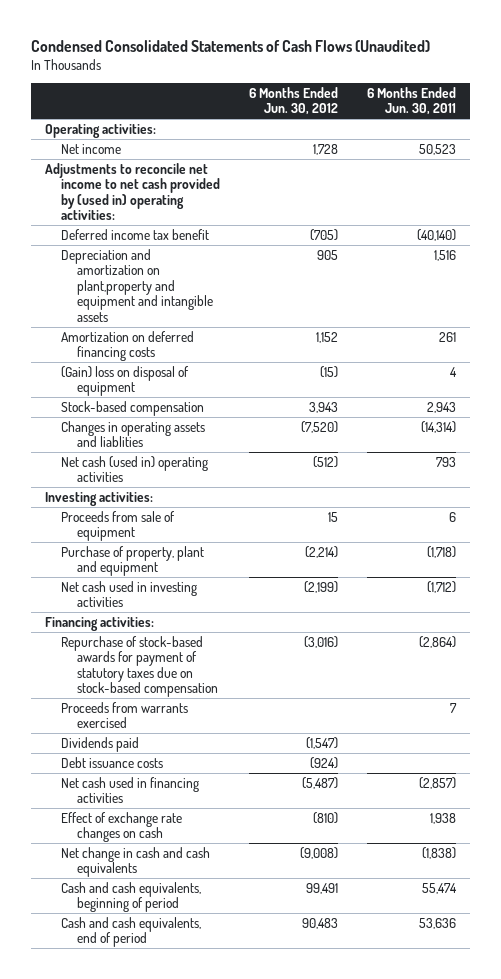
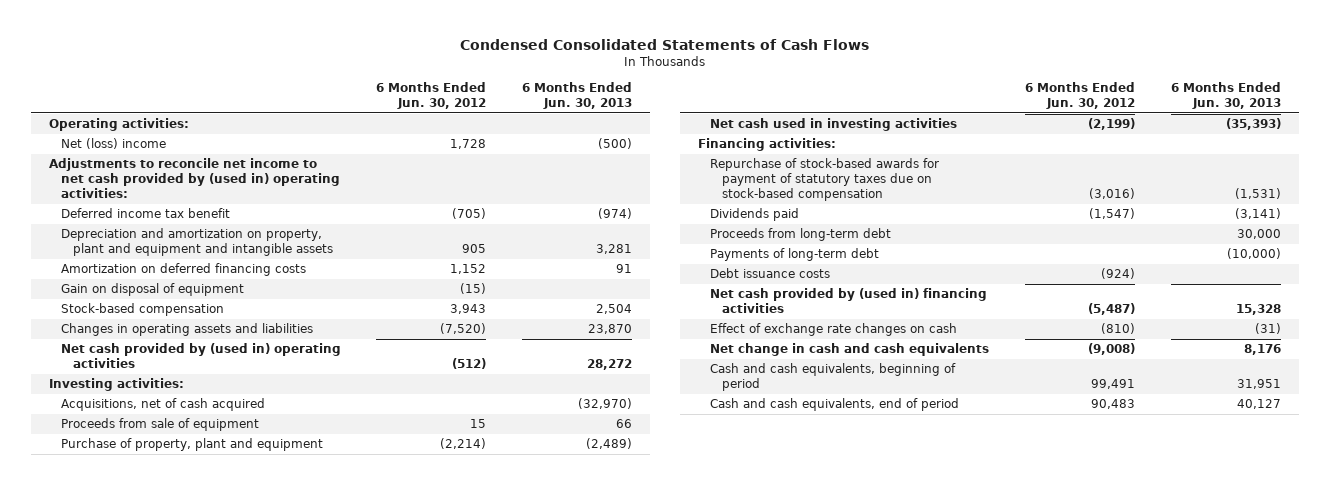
- Condensed Consolidated Statements of Cash Flows (Unaudited)
+ Condensed Consolidated Statements of Cash Flows
- | 6 Months Ended Jun. 30, 2012 | 6 Months Ended Jun. 30, 2011
+ | 6 Months Ended Jun. 30, 2012 | 6 Months Ended Jun. 30, 2013
- Net income | 1,728 | 50,523
+ Net (loss) income | 1,728 | (500)
- Depreciation and amortization on plant,property and equipment and intangible assets | 905 | 1,516
+ Depreciation and amortization on property, plant and equipment and intangible assets | 905 | 3,281
- (Gain) loss on disposal of equipment | (15) | 4
+ Gain on disposal of equipment | (15) |
- Changes in operating assets and liablities | (7,520) | (14,314)
- Net cash (used in) operating activities | (512) | 793
+ Changes in operating assets and liabilities | (7,520) | 23,870
+ Net cash provided by (used in) operating activities | (512) | 28,272
+ Acquisitions, net of cash acquired | | (32,970)
- Proceeds from warrants exercised | | 7
+ Proceeds from long-term debt | | 30,000
+ Payments of long-term debt | | (10,000)
- Net cash used in financing activities | (5,487) | (2,857)
+ Net cash provided by (used in) financing activities | (5,487) | 15,328

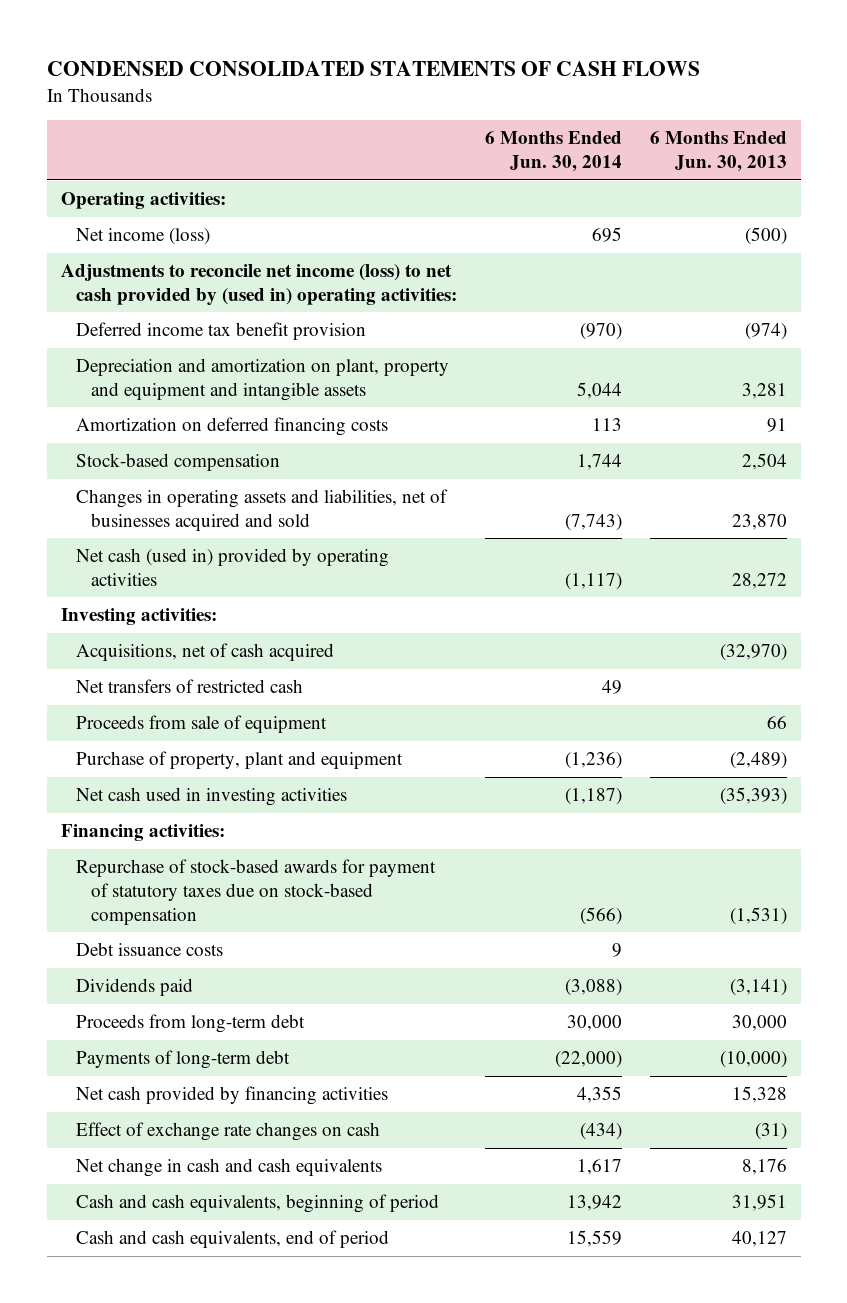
- Condensed Consolidated Statements of Cash Flows
+ CONDENSED CONSOLIDATED STATEMENTS OF CASH FLOWS
- | 6 Months Ended Jun. 30, 2012 | 6 Months Ended Jun. 30, 2013
+ | 6 Months Ended Jun. 30, 2014 | 6 Months Ended Jun. 30, 2013
- Net (loss) income | 1,728 | (500)
- Adjustments to reconcile net income to net cash provided by (used in) operating activities:
- Deferred income tax benefit | (705) | (974)
- Depreciation and amortization on property, plant and equipment and intangible assets | 905 | 3,281
+ Net income (loss) | 695 | (500)
+ Adjustments to reconcile net income (loss) to net cash provided by (used in) operating activities:
+ Deferred income tax benefit provision | (970) | (974)
+ Depreciation and amortization on plant, property and equipment and intangible assets | 5,044 | 3,281
- Gain on disposal of equipment | (15) |
- Changes in operating assets and liabilities | (7,520) | 23,870
- Net cash provided by (used in) operating activities | (512) | 28,272
+ Changes in operating assets and liabilities, net of businesses acquired and sold | (7,743) | 23,870
+ Net cash (used in) provided by operating activities | (1,117) | 28,272
+ Net transfers of restricted cash | 49 |
moved up: Debt issuance costs | 9 |
- Net cash provided by (used in) financing activities | (5,487) | 15,328
+ Net cash provided by financing activities | 4,355 | 15,328

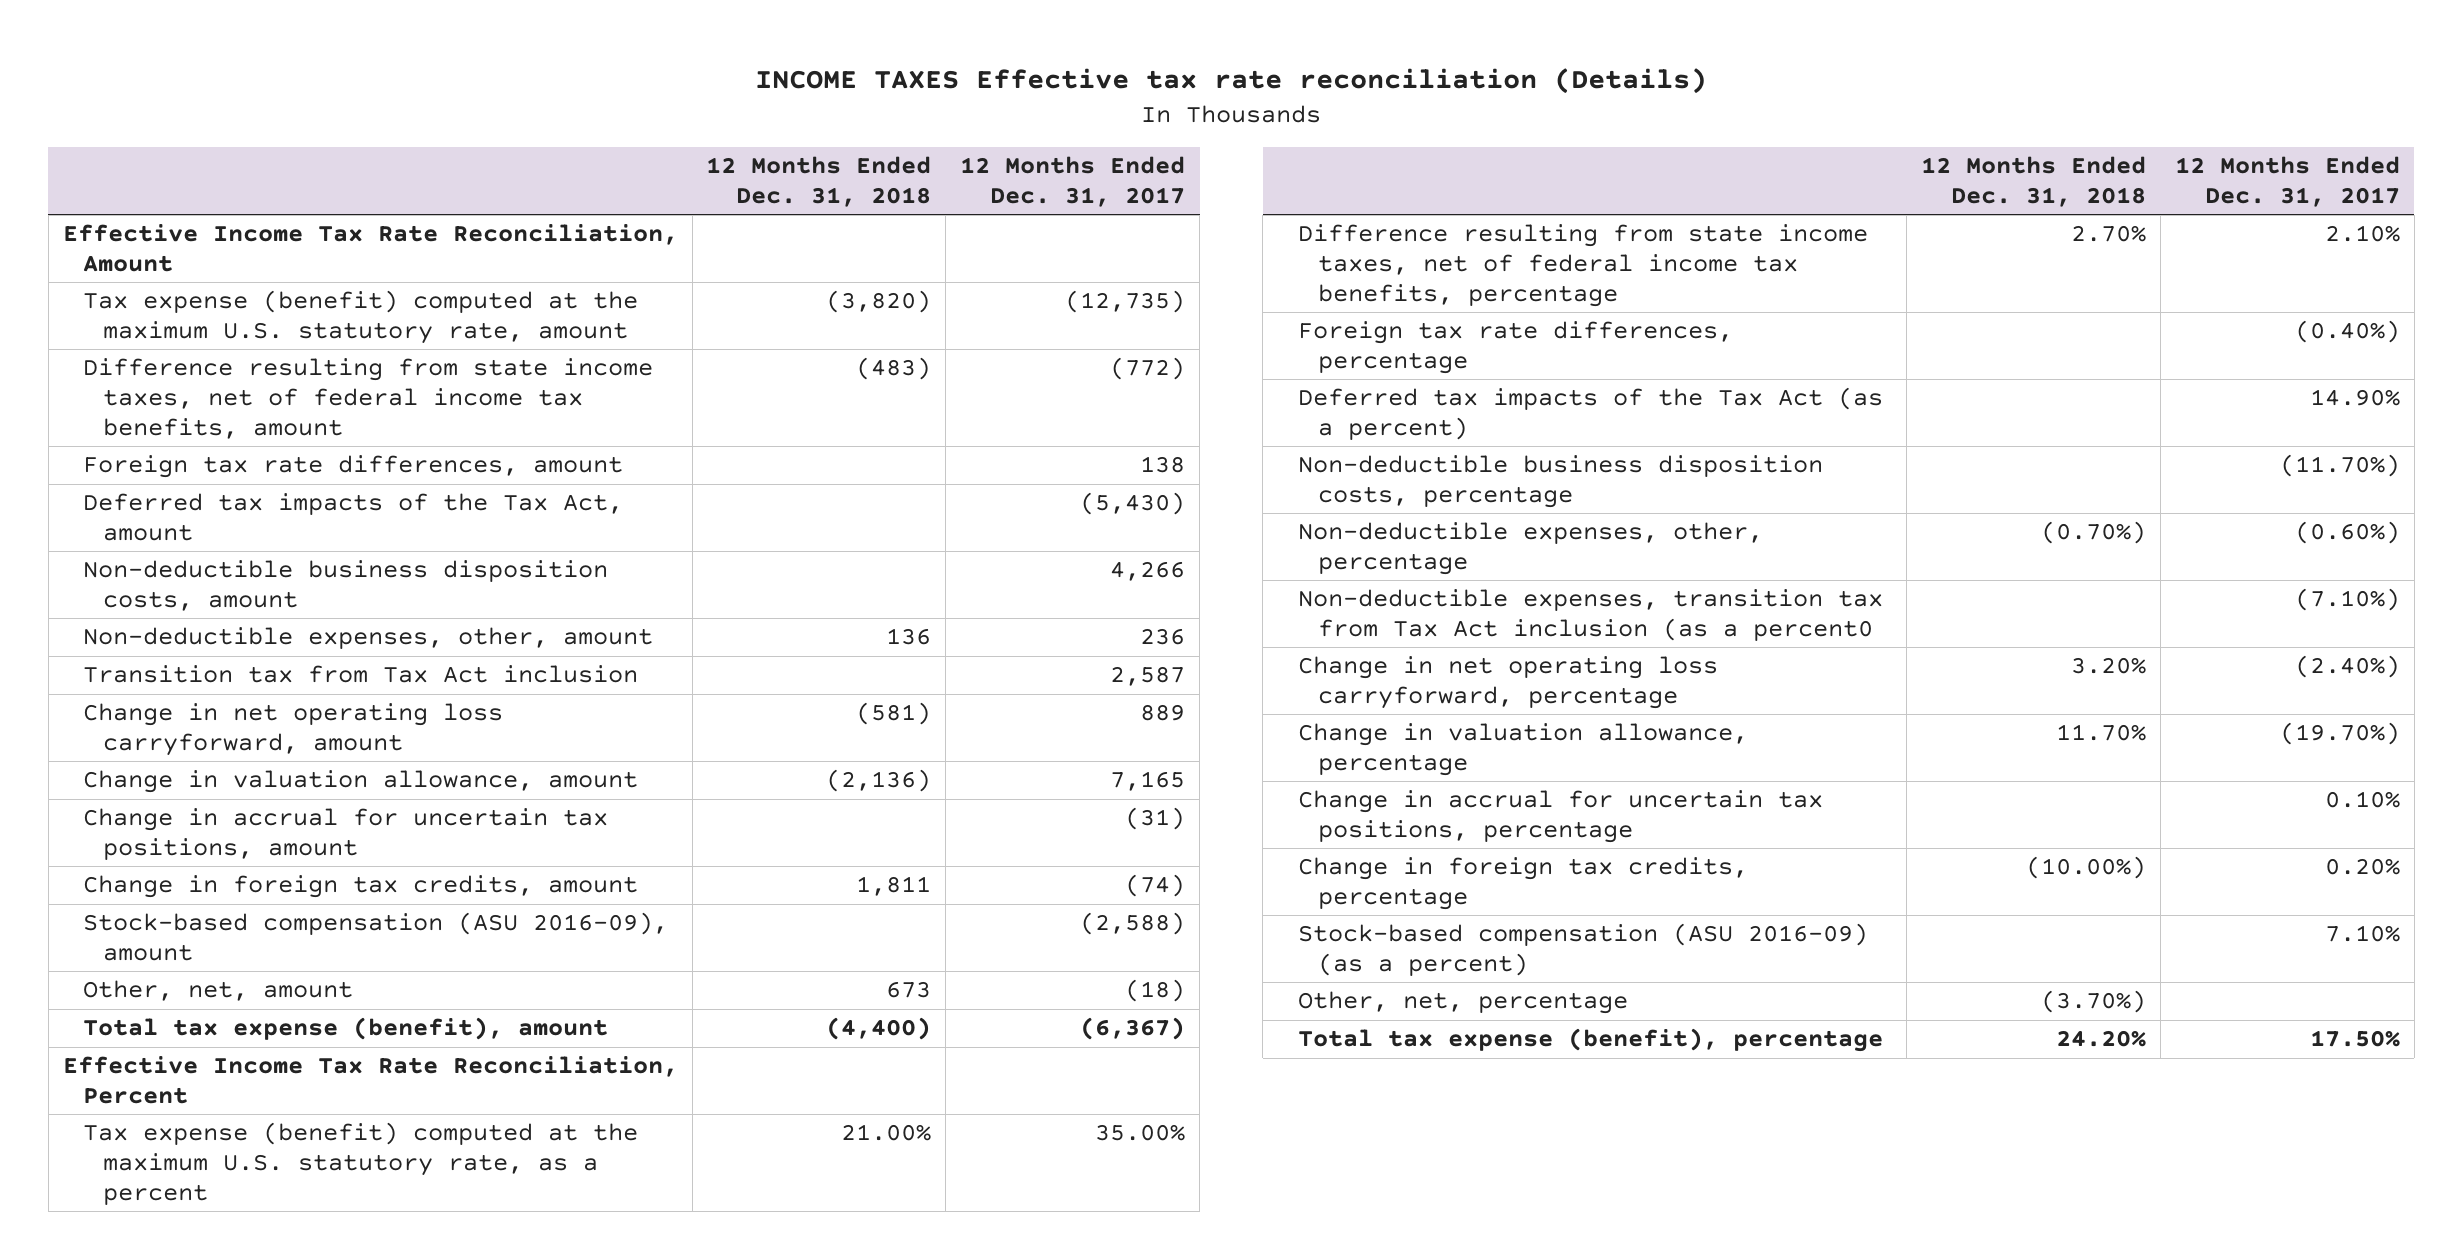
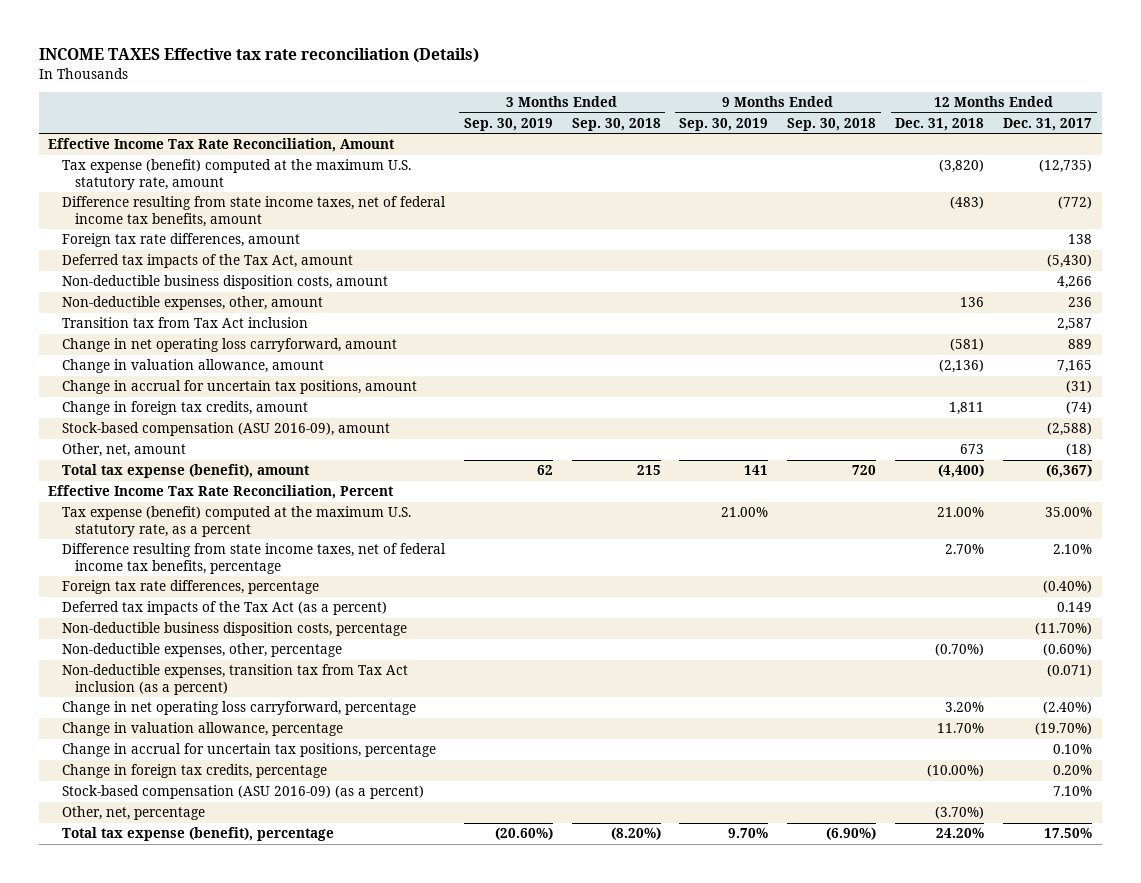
- | 12 Months Ended Dec. 31, 2018 | 12 Months Ended Dec. 31, 2017
+ | 3 Months Ended Sep. 30, 2019 | 3 Months Ended Sep. 30, 2018 | 9 Months Ended Sep. 30, 2019 | 9 Months Ended Sep. 30, 2018 | 12 Months Ended Dec. 31, 2018 | 12 Months Ended Dec. 31, 2017
- Deferred tax impacts of the Tax Act (as a percent) | | 14.90%
+ Deferred tax impacts of the Tax Act (as a percent) | | | | | | 0.149
- Non-deductible expenses, transition tax from Tax Act inclusion (as a percent0 | | (7.10%)
+ Non-deductible expenses, transition tax from Tax Act inclusion (as a percent) | | | | | | (0.071)

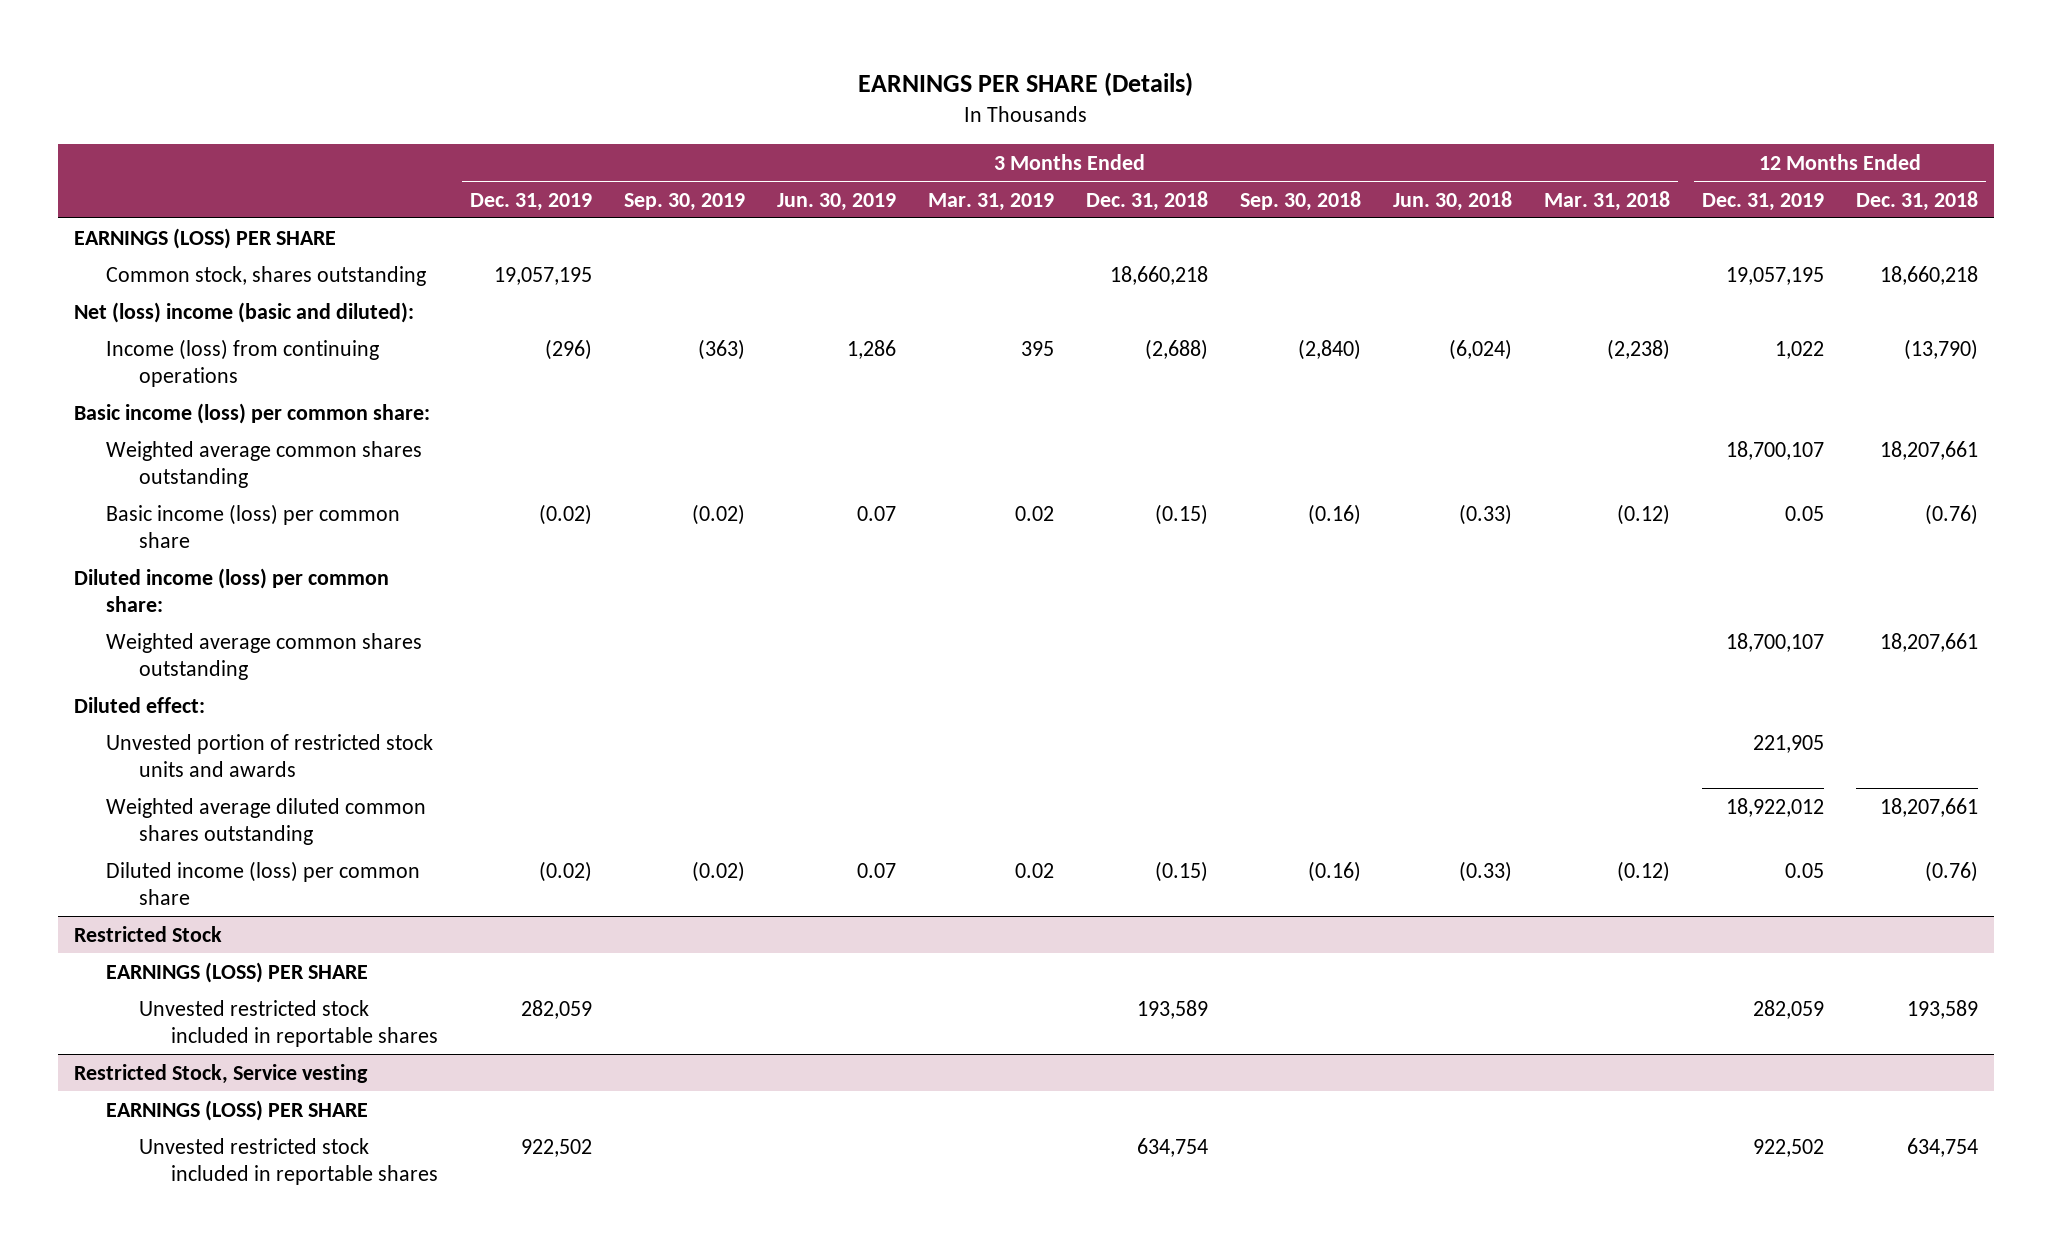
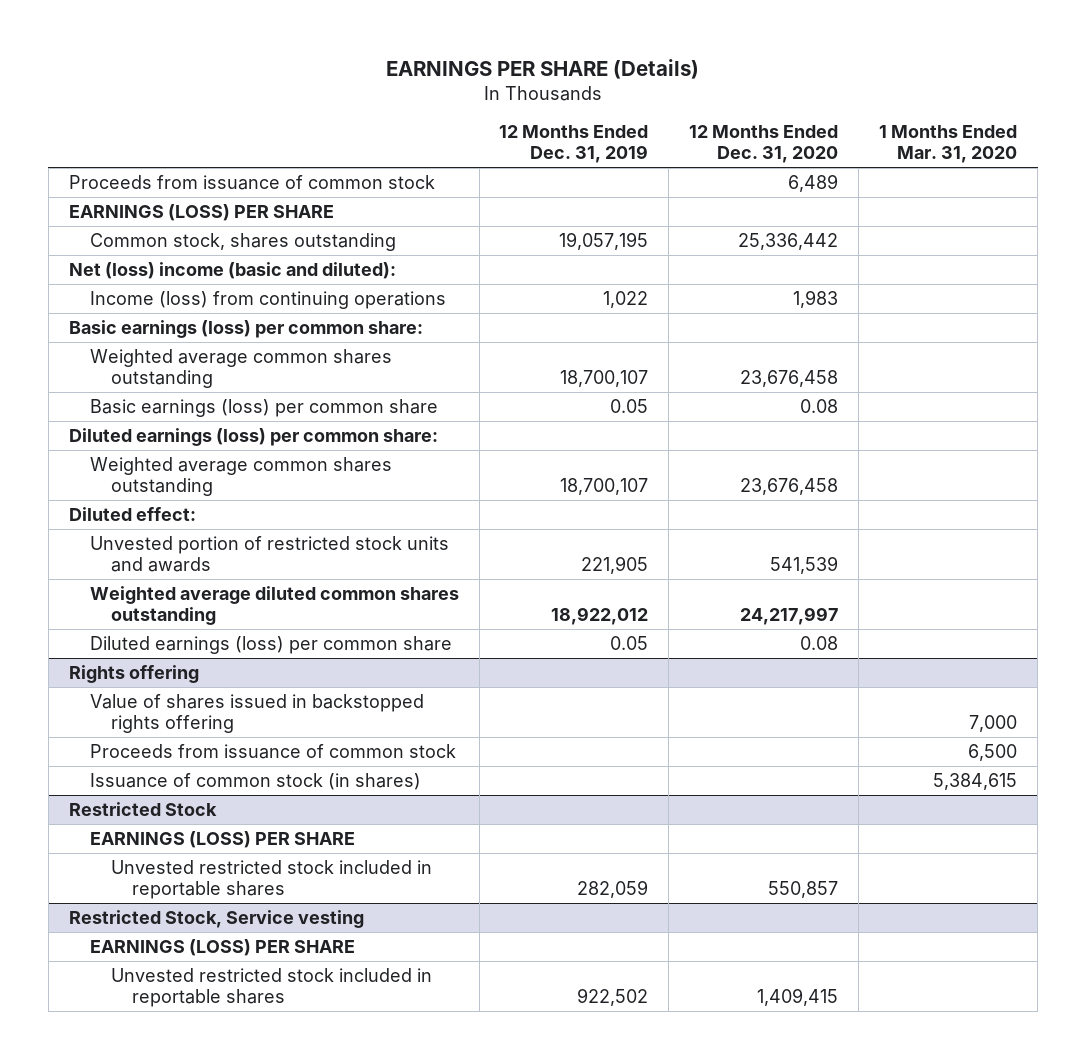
- | 3 Months Ended Dec. 31, 2019 | 3 Months Ended Sep. 30, 2019 | 3 Months Ended Jun. 30, 2019 | 3 Months Ended Mar. 31, 2019 | 3 Months Ended Dec. 31, 2018 | 3 Months Ended Sep. 30, 2018 | 3 Months Ended Jun. 30, 2018 | 3 Months Ended Mar. 31, 2018 | 12 Months Ended Dec. 31, 2019 | 12 Months Ended Dec. 31, 2018
+ | 12 Months Ended Dec. 31, 2019 | 12 Months Ended Dec. 31, 2020 | 1 Months Ended Mar. 31, 2020
+ Proceeds from issuance of common stock | | 6,489 |
- Basic income (loss) per common share:
+ Basic earnings (loss) per common share:
- Basic income (loss) per common share | (0.02) | (0.02) | 0.07 | 0.02 | (0.15) | (0.16) | (0.33) | (0.12) | 0.05 | (0.76)
- Diluted income (loss) per common share:
+ Basic earnings (loss) per common share | 0.05 | 0.08 |
+ Diluted earnings (loss) per common share:
- Diluted income (loss) per common share | (0.02) | (0.02) | 0.07 | 0.02 | (0.15) | (0.16) | (0.33) | (0.12) | 0.05 | (0.76)
+ Diluted earnings (loss) per common share | 0.05 | 0.08 |
+ Rights offering
+ Value of shares issued in backstopped rights offering | | | 7,000
+ Proceeds from issuance of common stock | | | 6,500
+ Issuance of common stock (in shares) | | | 5,384,615

